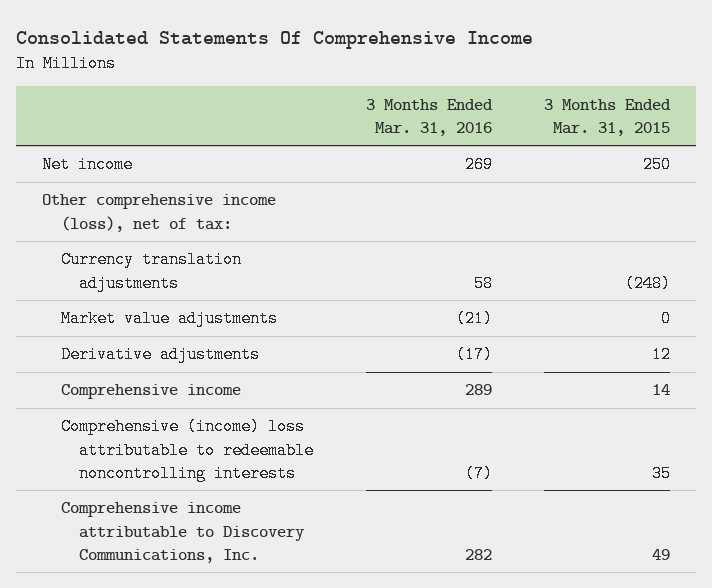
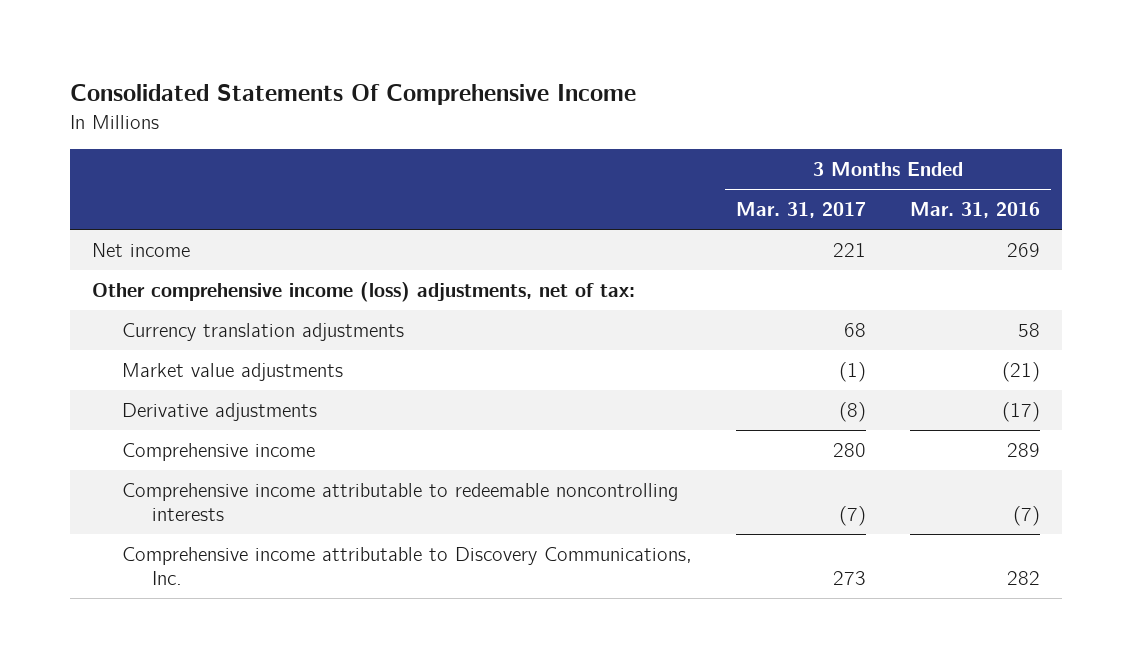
- | 3 Months Ended Mar. 31, 2016 | 3 Months Ended Mar. 31, 2015
+ | 3 Months Ended Mar. 31, 2017 | 3 Months Ended Mar. 31, 2016
- Other comprehensive income (loss), net of tax:
+ Other comprehensive income (loss) adjustments, net of tax:
- Comprehensive (income) loss attributable to redeemable noncontrolling interests | (7) | 35
+ Comprehensive income attributable to redeemable noncontrolling interests | (7) | (7)

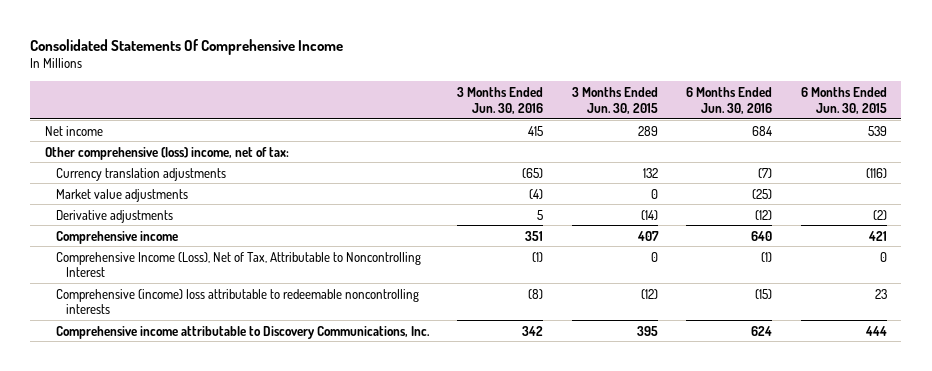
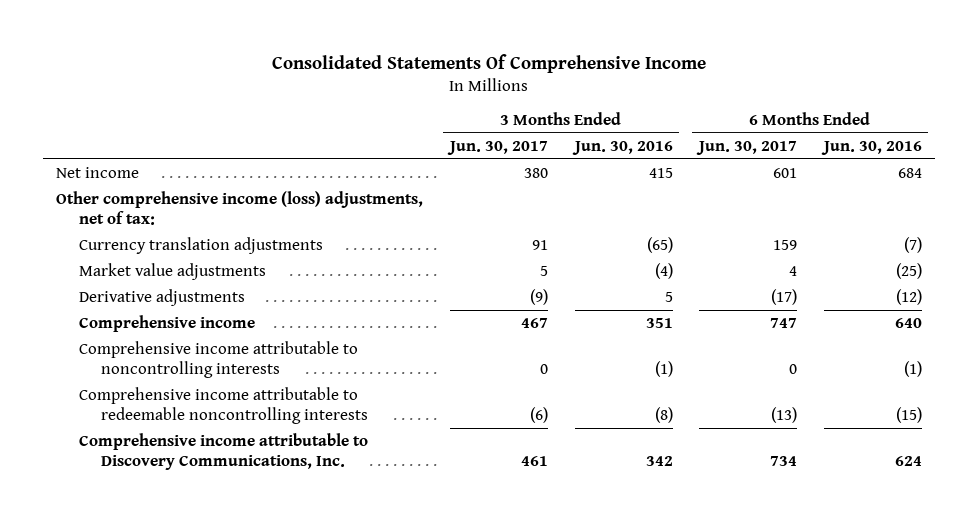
- | 3 Months Ended Jun. 30, 2016 | 3 Months Ended Jun. 30, 2015 | 6 Months Ended Jun. 30, 2016 | 6 Months Ended Jun. 30, 2015
+ | 3 Months Ended Jun. 30, 2017 | 3 Months Ended Jun. 30, 2016 | 6 Months Ended Jun. 30, 2017 | 6 Months Ended Jun. 30, 2016
- Other comprehensive (loss) income, net of tax:
+ Other comprehensive income (loss) adjustments, net of tax:
- Comprehensive Income (Loss), Net of Tax, Attributable to Noncontrolling Interest | (1) | 0 | (1) | 0
- Comprehensive (income) loss attributable to redeemable noncontrolling interests | (8) | (12) | (15) | 23
+ Comprehensive income attributable to noncontrolling interests | 0 | (1) | 0 | (1)
+ Comprehensive income attributable to redeemable noncontrolling interests | (6) | (8) | (13) | (15)

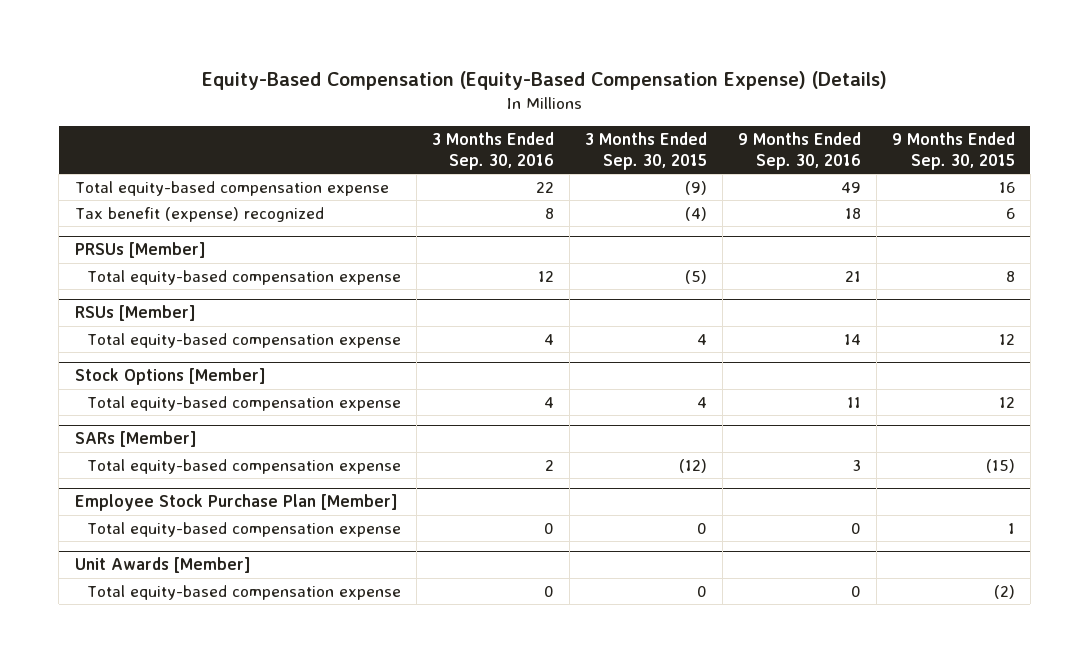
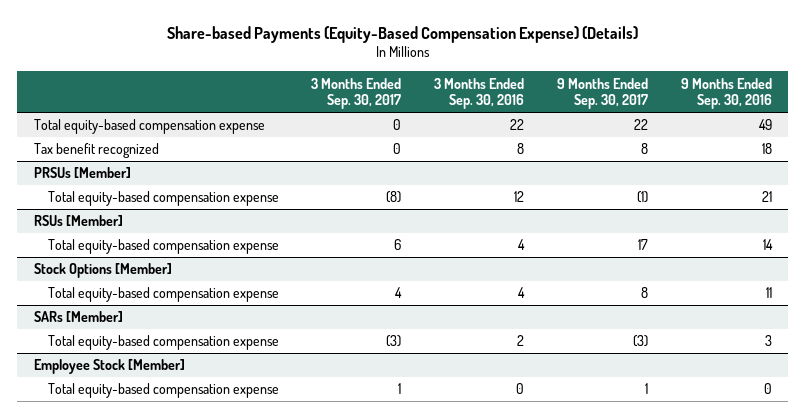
- Equity-Based Compensation (Equity-Based Compensation Expense) (Details)
+ Share-based Payments (Equity-Based Compensation Expense) (Details)
- | 3 Months Ended Sep. 30, 2016 | 3 Months Ended Sep. 30, 2015 | 9 Months Ended Sep. 30, 2016 | 9 Months Ended Sep. 30, 2015
+ | 3 Months Ended Sep. 30, 2017 | 3 Months Ended Sep. 30, 2016 | 9 Months Ended Sep. 30, 2017 | 9 Months Ended Sep. 30, 2016
- Tax benefit (expense) recognized | 8 | (4) | 18 | 6
+ Tax benefit recognized | 0 | 8 | 8 | 18
- Employee Stock Purchase Plan [Member]
- Total equity-based compensation expense | 0 | 0 | 0 | 1
- Unit Awards [Member]
+ Employee Stock [Member]

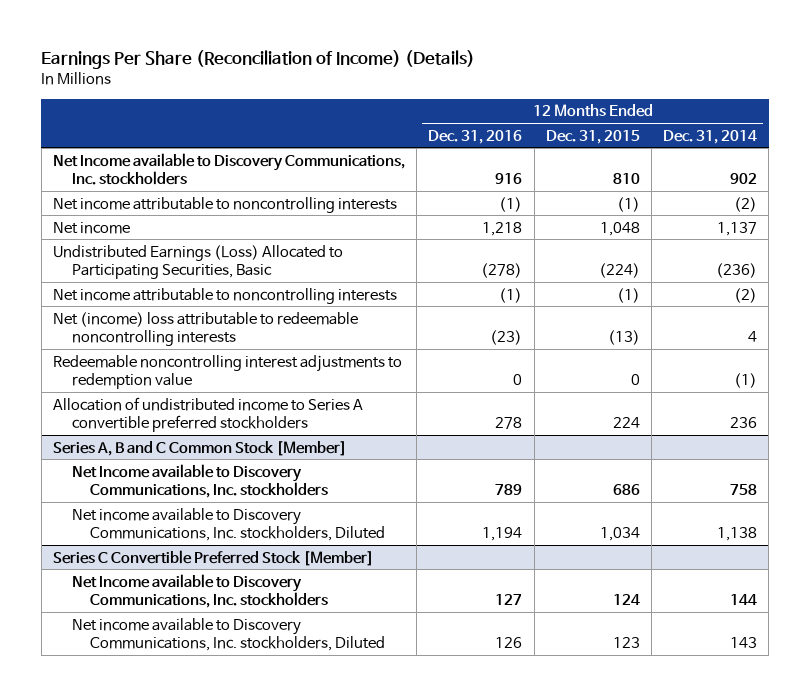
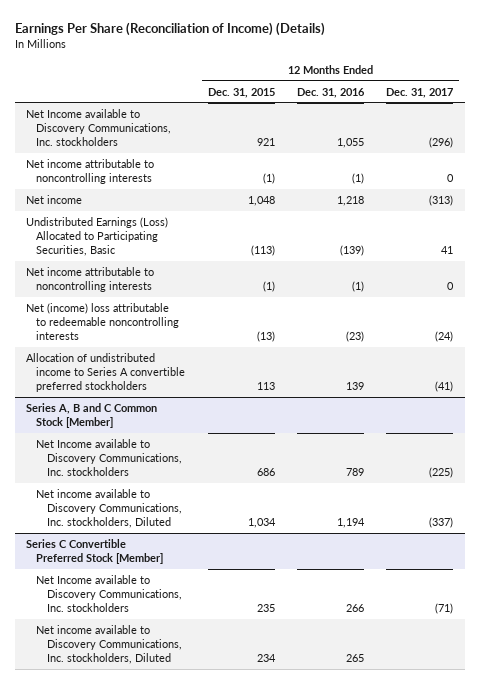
- | 12 Months Ended Dec. 31, 2016 | 12 Months Ended Dec. 31, 2015 | 12 Months Ended Dec. 31, 2014
+ | 12 Months Ended Dec. 31, 2015 | 12 Months Ended Dec. 31, 2016 | 12 Months Ended Dec. 31, 2017
- Net Income available to Discovery Communications, Inc. stockholders | 916 | 810 | 902
+ Net Income available to Discovery Communications, Inc. stockholders | 921 | 1,055 | (296)
- Undistributed Earnings (Loss) Allocated to Participating Securities, Basic | (278) | (224) | (236)
+ Undistributed Earnings (Loss) Allocated to Participating Securities, Basic | (113) | (139) | 41
- Redeemable noncontrolling interest adjustments to redemption value | 0 | 0 | (1)
- Allocation of undistributed income to Series A convertible preferred stockholders | 278 | 224 | 236
+ Allocation of undistributed income to Series A convertible preferred stockholders | 113 | 139 | (41)
@ Series C Convertible Preferred Stock [Member]
- Net Income available to Discovery Communications, Inc. stockholders | 127 | 124 | 144
- Net income available to Discovery Communications, Inc. stockholders, Diluted | 126 | 123 | 143
+ Net Income available to Discovery Communications, Inc. stockholders | 235 | 266 | (71)
+ Net income available to Discovery Communications, Inc. stockholders, Diluted | 234 | 265 |

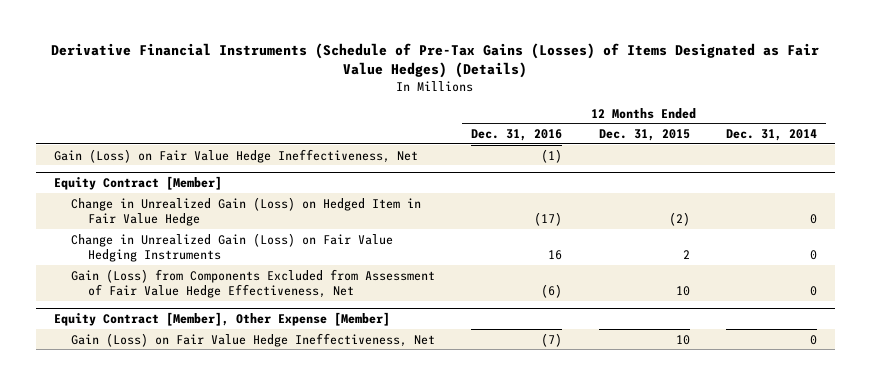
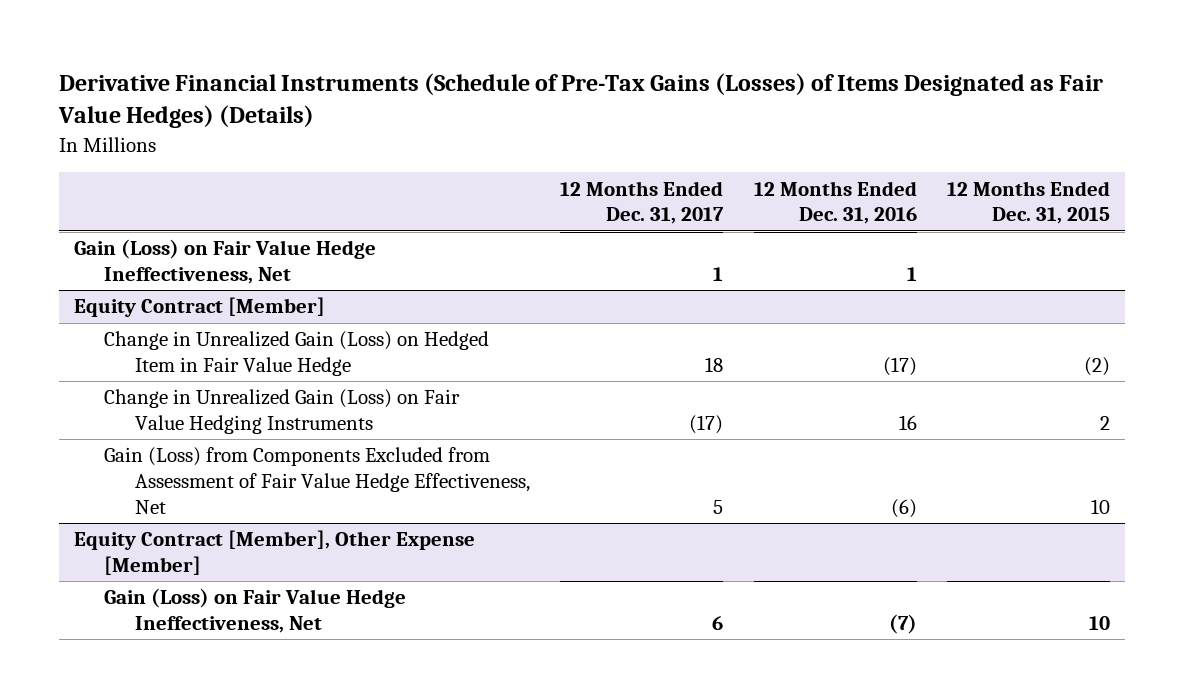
- | 12 Months Ended Dec. 31, 2016 | 12 Months Ended Dec. 31, 2015 | 12 Months Ended Dec. 31, 2014
+ | 12 Months Ended Dec. 31, 2017 | 12 Months Ended Dec. 31, 2016 | 12 Months Ended Dec. 31, 2015
- Gain (Loss) on Fair Value Hedge Ineffectiveness, Net | (1) | |
+ Gain (Loss) on Fair Value Hedge Ineffectiveness, Net | 1 | 1 |

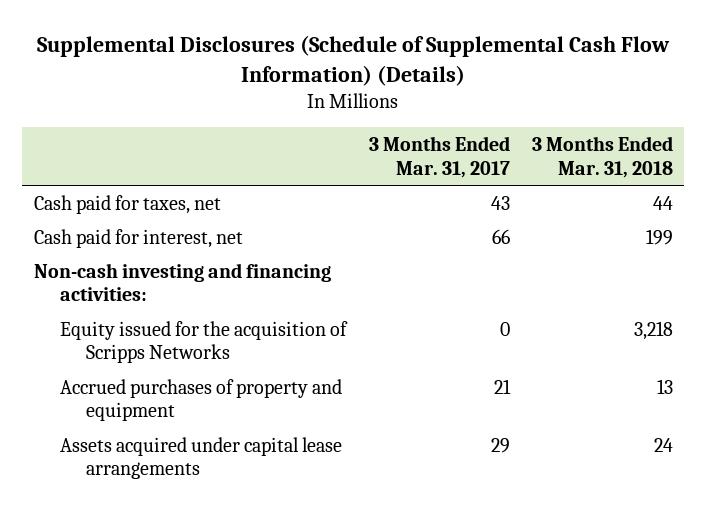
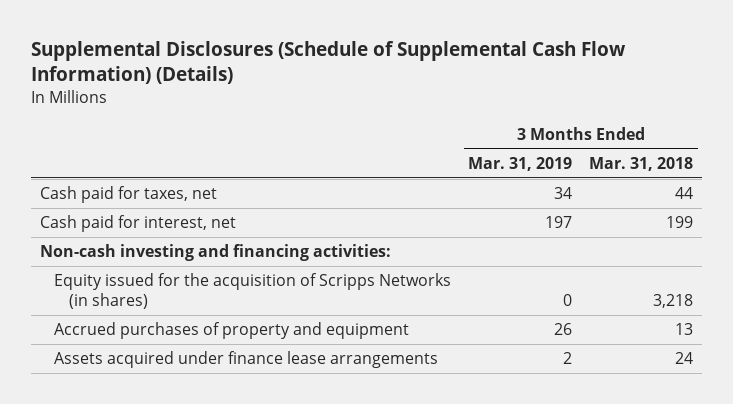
- | 3 Months Ended Mar. 31, 2017 | 3 Months Ended Mar. 31, 2018
+ | 3 Months Ended Mar. 31, 2019 | 3 Months Ended Mar. 31, 2018
- Equity issued for the acquisition of Scripps Networks | 0 | 3,218
+ Equity issued for the acquisition of Scripps Networks (in shares) | 0 | 3,218
- Assets acquired under capital lease arrangements | 29 | 24
+ Assets acquired under finance lease arrangements | 2 | 24

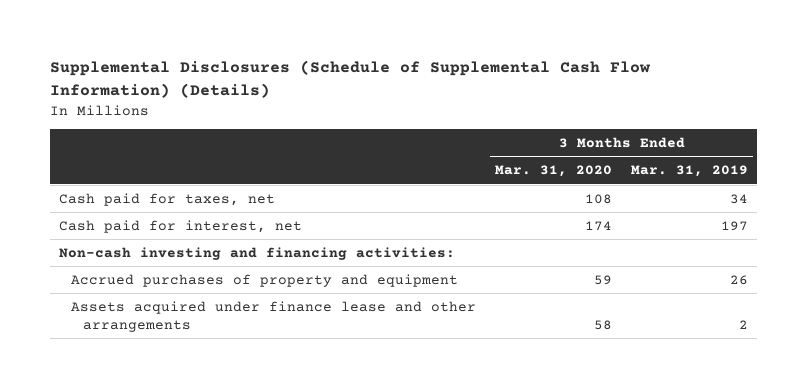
- | 3 Months Ended Mar. 31, 2019 | 3 Months Ended Mar. 31, 2018
+ | 3 Months Ended Mar. 31, 2020 | 3 Months Ended Mar. 31, 2019
- Equity issued for the acquisition of Scripps Networks (in shares) | 0 | 3,218
- Assets acquired under finance lease arrangements | 2 | 24
+ Assets acquired under finance lease and other arrangements | 58 | 2

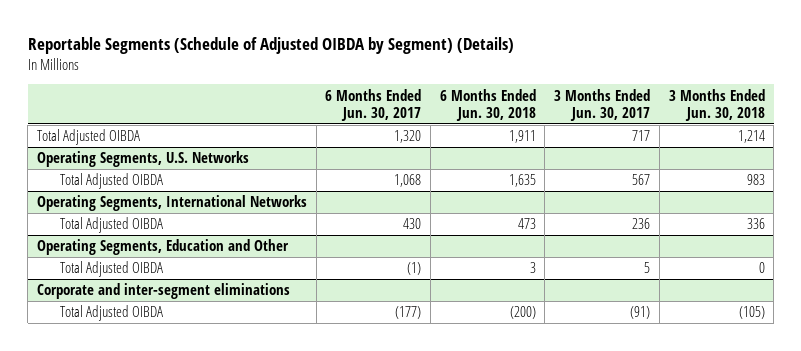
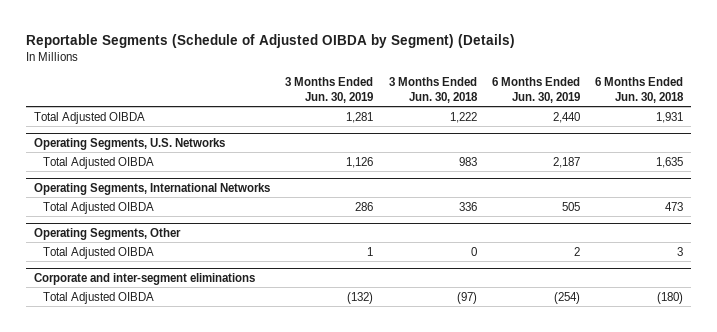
- | 6 Months Ended Jun. 30, 2017 | 6 Months Ended Jun. 30, 2018 | 3 Months Ended Jun. 30, 2017 | 3 Months Ended Jun. 30, 2018
+ | 3 Months Ended Jun. 30, 2019 | 3 Months Ended Jun. 30, 2018 | 6 Months Ended Jun. 30, 2019 | 6 Months Ended Jun. 30, 2018
- Total Adjusted OIBDA | 1,320 | 1,911 | 717 | 1,214
+ Total Adjusted OIBDA | 1,281 | 1,222 | 2,440 | 1,931
- Operating Segments, Education and Other
+ Operating Segments, Other
@ Corporate and inter-segment eliminations
- Total Adjusted OIBDA | (177) | (200) | (91) | (105)
+ Total Adjusted OIBDA | (132) | (97) | (254) | (180)

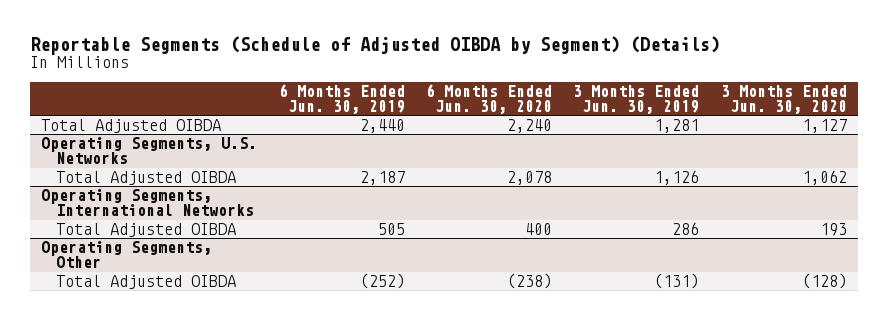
- | 3 Months Ended Jun. 30, 2019 | 3 Months Ended Jun. 30, 2018 | 6 Months Ended Jun. 30, 2019 | 6 Months Ended Jun. 30, 2018
+ | 6 Months Ended Jun. 30, 2019 | 6 Months Ended Jun. 30, 2020 | 3 Months Ended Jun. 30, 2019 | 3 Months Ended Jun. 30, 2020
@ Operating Segments, Other
- Total Adjusted OIBDA | 1 | 0 | 2 | 3
- Corporate and inter-segment eliminations
- Total Adjusted OIBDA | (132) | (97) | (254) | (180)
@ Operating Segments, Other
+ Total Adjusted OIBDA | (252) | (238) | (131) | (128)

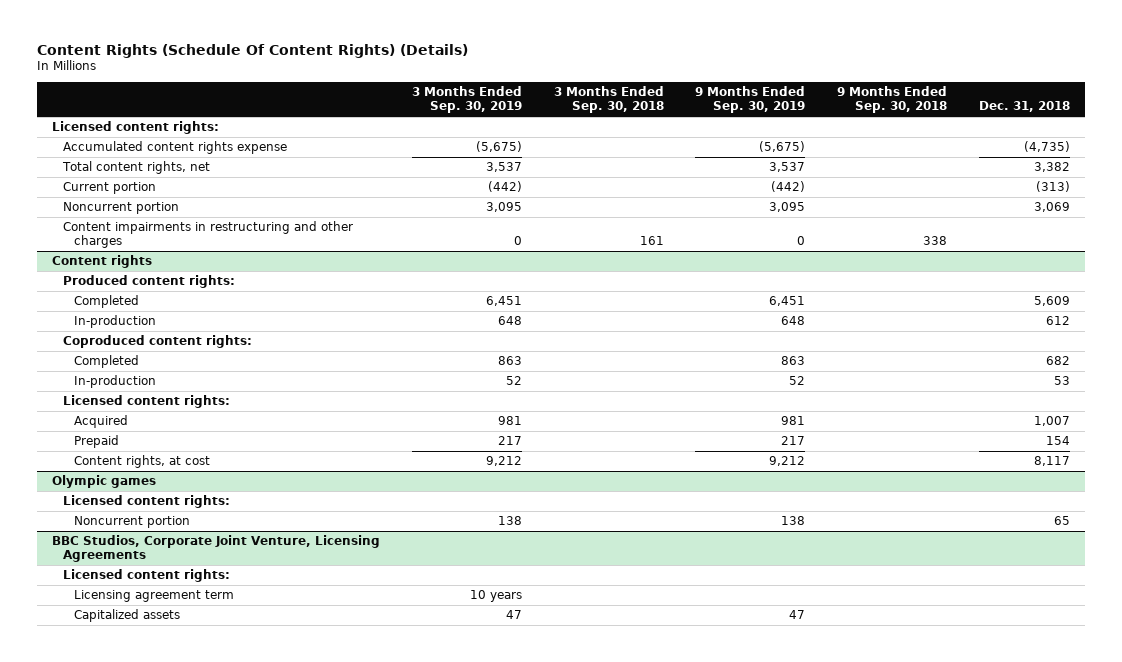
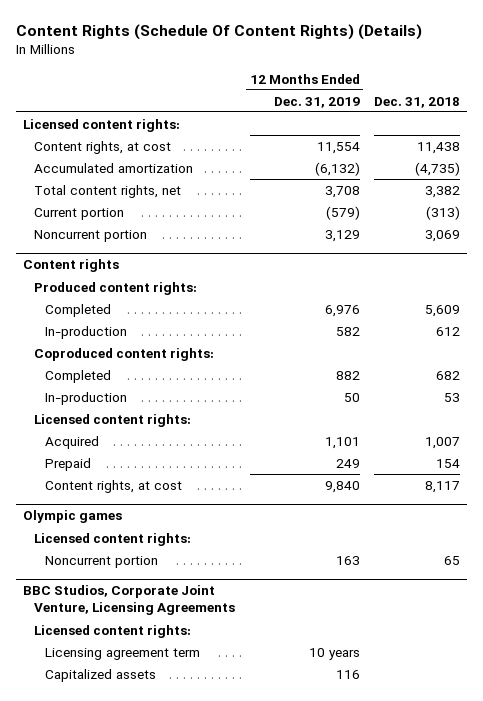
- | 3 Months Ended Sep. 30, 2019 | 3 Months Ended Sep. 30, 2018 | 9 Months Ended Sep. 30, 2019 | 9 Months Ended Sep. 30, 2018 | Dec. 31, 2018
+ | 12 Months Ended Dec. 31, 2019 | Dec. 31, 2018
- Accumulated content rights expense | (5,675) | | (5,675) | | (4,735)
+ Content rights, at cost | 11,554 | 11,438
+ Accumulated amortization | (6,132) | (4,735)
- Content impairments in restructuring and other charges | 0 | 161 | 0 | 338 |

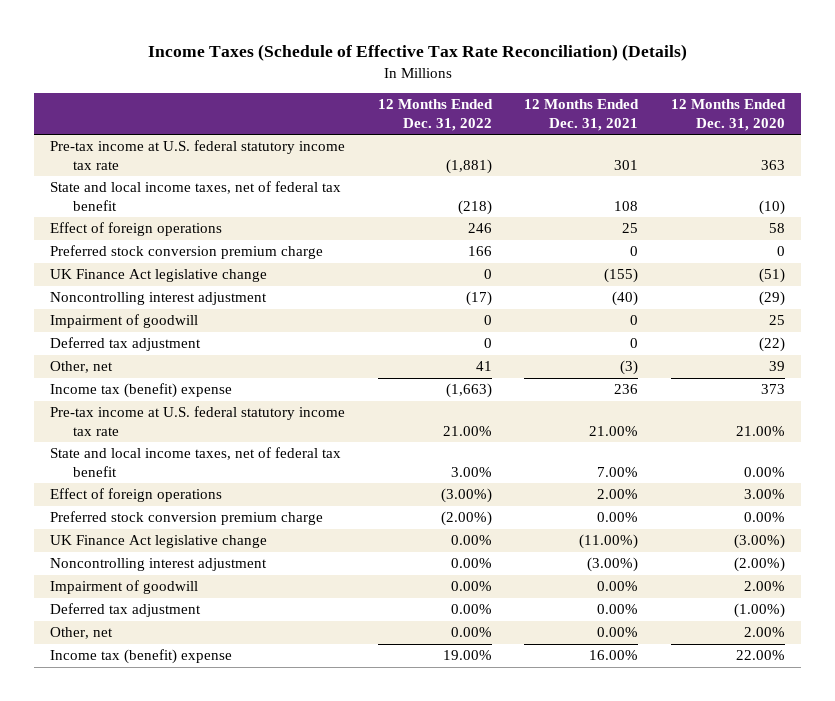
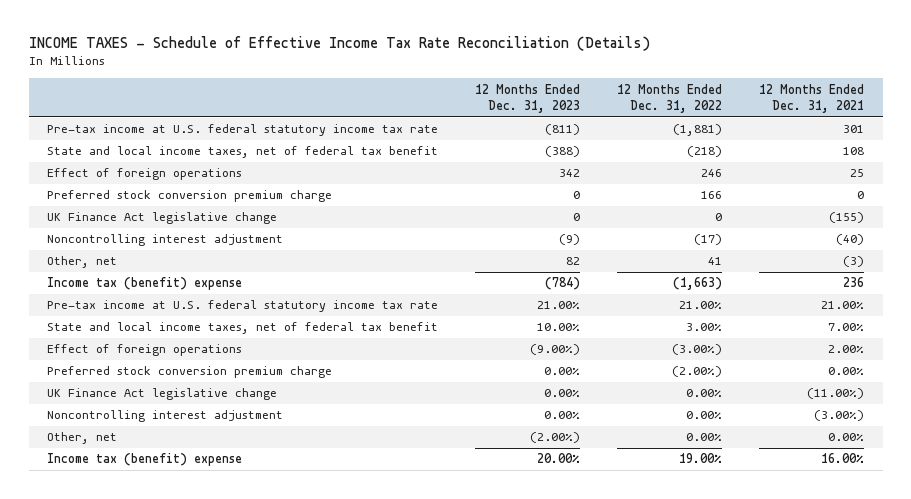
- Income Taxes (Schedule of Effective Tax Rate Reconciliation) (Details)
+ INCOME TAXES - Schedule of Effective Income Tax Rate Reconciliation (Details)
- | 12 Months Ended Dec. 31, 2022 | 12 Months Ended Dec. 31, 2021 | 12 Months Ended Dec. 31, 2020
+ | 12 Months Ended Dec. 31, 2023 | 12 Months Ended Dec. 31, 2022 | 12 Months Ended Dec. 31, 2021
- Impairment of goodwill | 0 | 0 | 25
- Deferred tax adjustment | 0 | 0 | (22)
- Impairment of goodwill | 0.00% | 0.00% | 2.00%
- Deferred tax adjustment | 0.00% | 0.00% | (1.00%)

